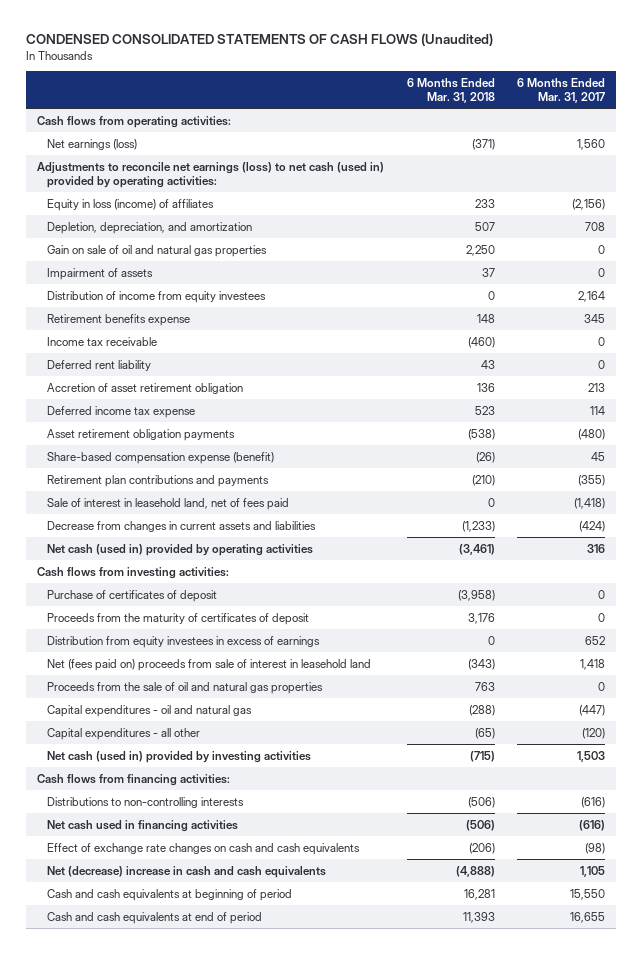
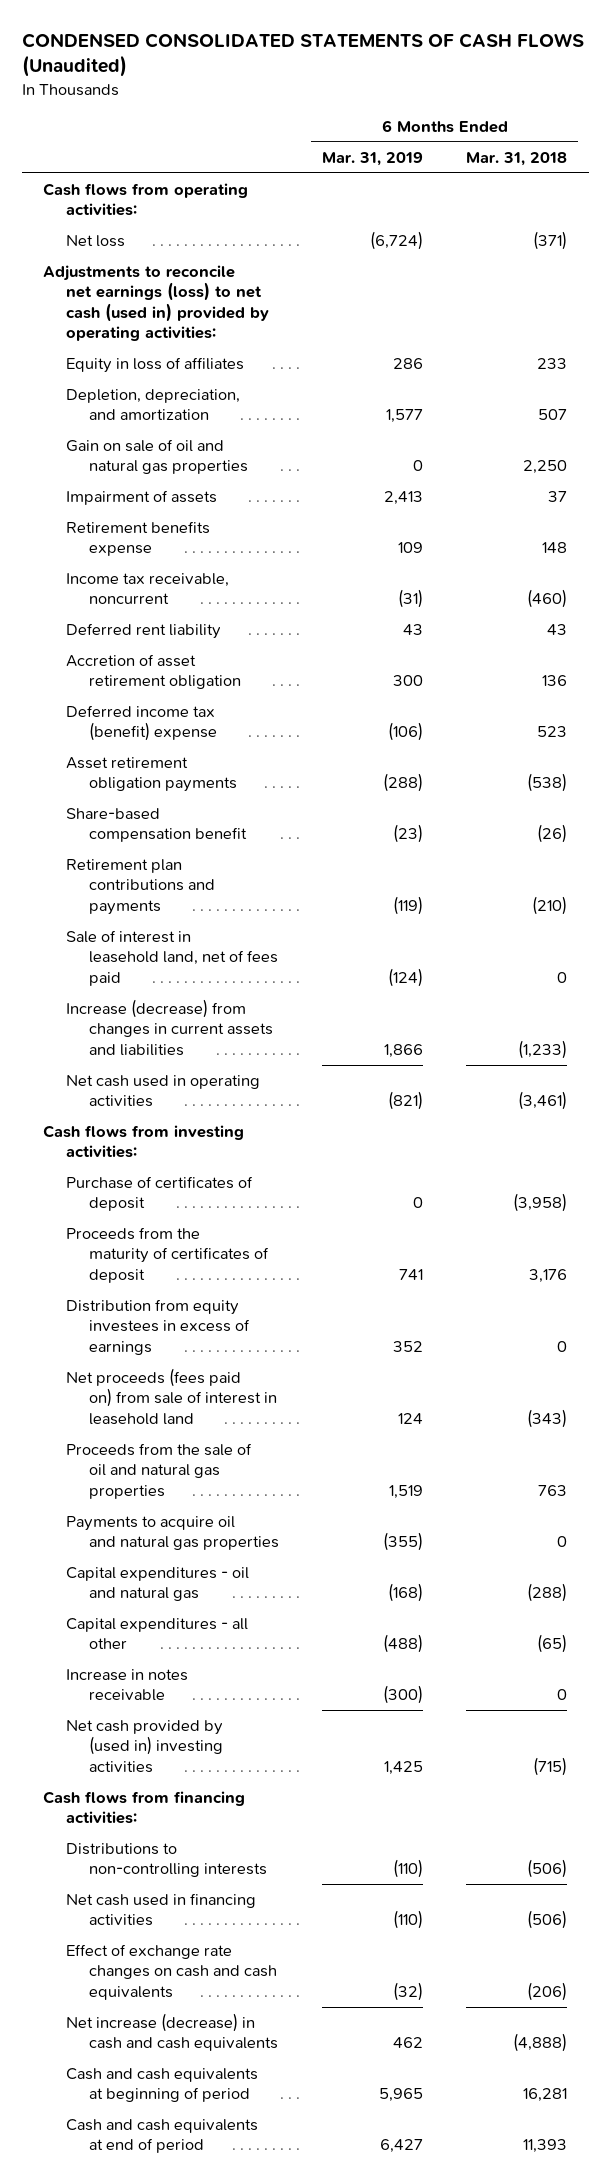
- | 6 Months Ended Mar. 31, 2018 | 6 Months Ended Mar. 31, 2017
+ | 6 Months Ended Mar. 31, 2019 | 6 Months Ended Mar. 31, 2018
- Net earnings (loss) | (371) | 1,560
+ Net loss | (6,724) | (371)
- Equity in loss (income) of affiliates | 233 | (2,156)
+ Equity in loss of affiliates | 286 | 233
- Distribution of income from equity investees | 0 | 2,164
- Income tax receivable | (460) | 0
+ Income tax receivable, noncurrent | (31) | (460)
- Deferred income tax expense | 523 | 114
+ Deferred income tax (benefit) expense | (106) | 523
- Share-based compensation expense (benefit) | (26) | 45
+ Share-based compensation benefit | (23) | (26)
- Decrease from changes in current assets and liabilities | (1,233) | (424)
- Net cash (used in) provided by operating activities | (3,461) | 316
+ Increase (decrease) from changes in current assets and liabilities | 1,866 | (1,233)
+ Net cash used in operating activities | (821) | (3,461)
- Net (fees paid on) proceeds from sale of interest in leasehold land | (343) | 1,418
+ Net proceeds (fees paid on) from sale of interest in leasehold land | 124 | (343)
+ Payments to acquire oil and natural gas properties | (355) | 0
- Net cash (used in) provided by investing activities | (715) | 1,503
+ Increase in notes receivable | (300) | 0
+ Net cash provided by (used in) investing activities | 1,425 | (715)
- Net (decrease) increase in cash and cash equivalents | (4,888) | 1,105
+ Net increase (decrease) in cash and cash equivalents | 462 | (4,888)

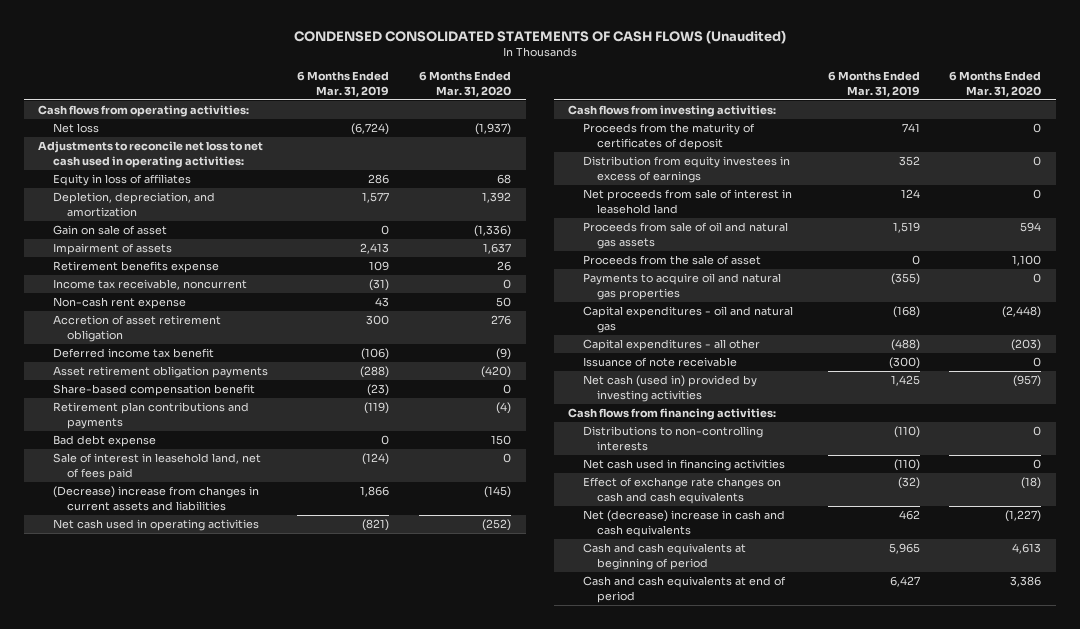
- | 6 Months Ended Mar. 31, 2019 | 6 Months Ended Mar. 31, 2018
+ | 6 Months Ended Mar. 31, 2019 | 6 Months Ended Mar. 31, 2020
- Adjustments to reconcile net earnings (loss) to net cash (used in) provided by operating activities:
+ Adjustments to reconcile net loss to net cash used in operating activities:
- Gain on sale of oil and natural gas properties | 0 | 2,250
+ Gain on sale of asset | 0 | (1,336)
- Deferred rent liability | 43 | 43
+ Non-cash rent expense | 43 | 50
- Deferred income tax (benefit) expense | (106) | 523
+ Deferred income tax benefit | (106) | (9)
+ Bad debt expense | 0 | 150
- Increase (decrease) from changes in current assets and liabilities | 1,866 | (1,233)
+ (Decrease) increase from changes in current assets and liabilities | 1,866 | (145)
- Purchase of certificates of deposit | 0 | (3,958)
- Net proceeds (fees paid on) from sale of interest in leasehold land | 124 | (343)
- Proceeds from the sale of oil and natural gas properties | 1,519 | 763
+ Net proceeds from sale of interest in leasehold land | 124 | 0
+ Proceeds from sale of oil and natural gas assets | 1,519 | 594
+ Proceeds from the sale of asset | 0 | 1,100
- Increase in notes receivable | (300) | 0
- Net cash provided by (used in) investing activities | 1,425 | (715)
+ Issuance of note receivable | (300) | 0
+ Net cash (used in) provided by investing activities | 1,425 | (957)
- Net increase (decrease) in cash and cash equivalents | 462 | (4,888)
+ Net (decrease) increase in cash and cash equivalents | 462 | (1,227)

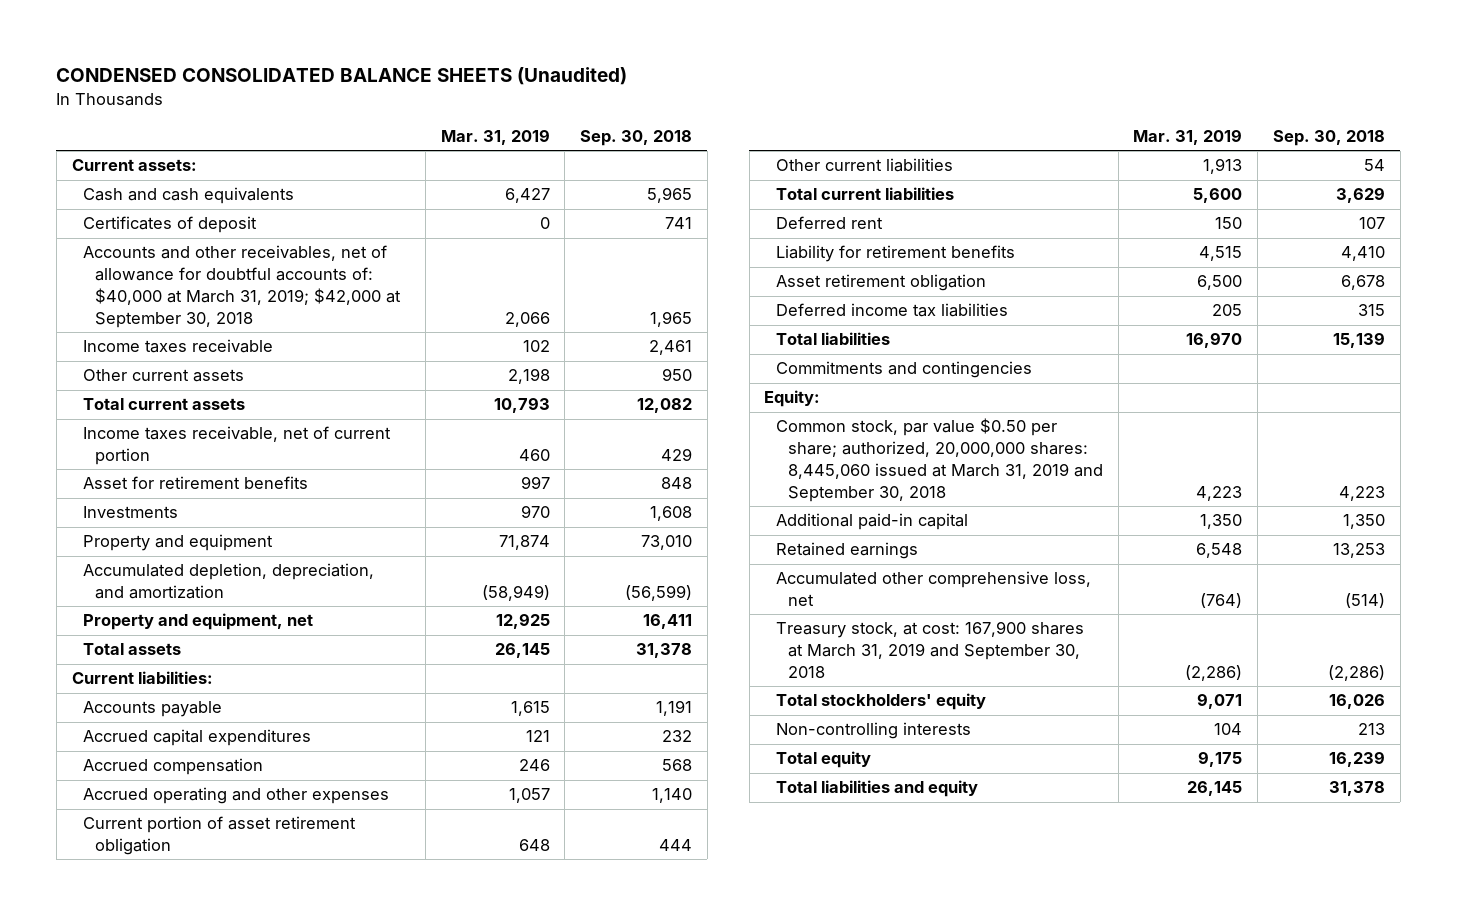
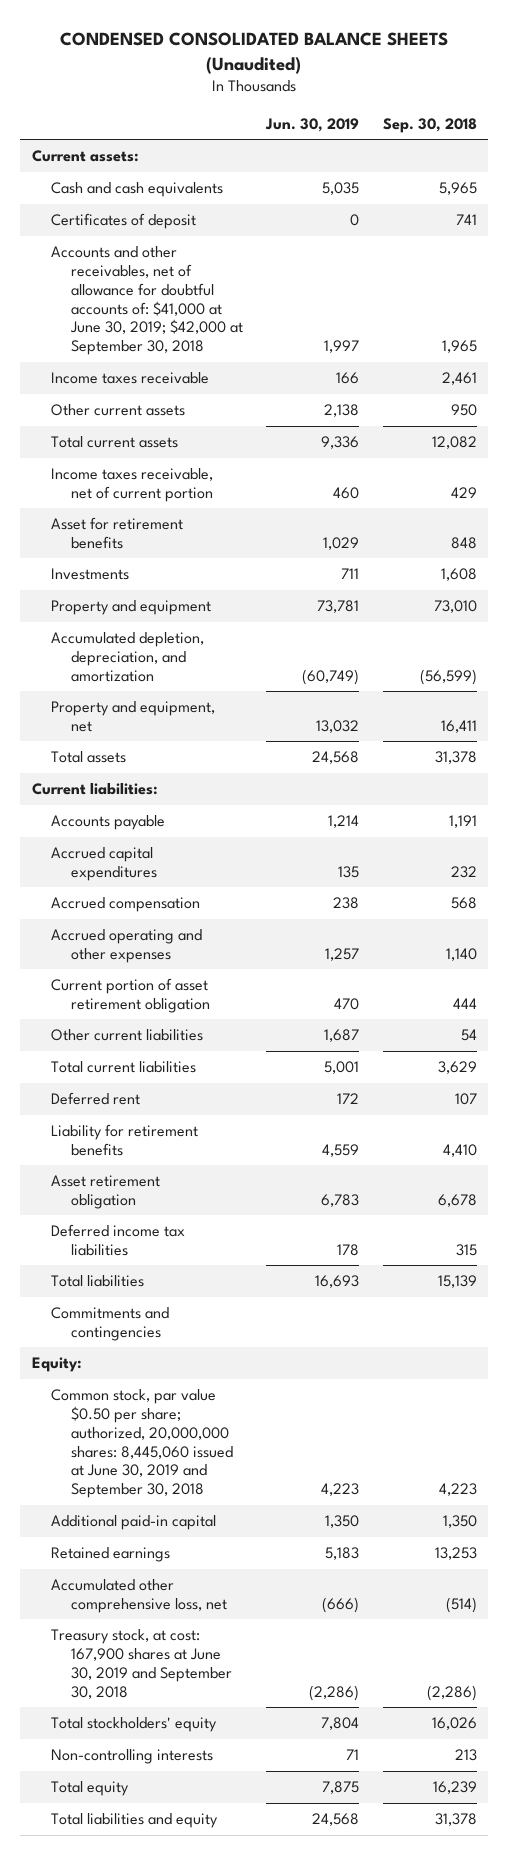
- | Mar. 31, 2019 | Sep. 30, 2018
+ | Jun. 30, 2019 | Sep. 30, 2018
- Accounts and other receivables, net of allowance for doubtful accounts of: $40,000 at March 31, 2019; $42,000 at September 30, 2018 | 2,066 | 1,965
+ Accounts and other receivables, net of allowance for doubtful accounts of: $41,000 at June 30, 2019; $42,000 at September 30, 2018 | 1,997 | 1,965
- Common stock, par value $0.50 per share; authorized, 20,000,000 shares: 8,445,060 issued at March 31, 2019 and September 30, 2018 | 4,223 | 4,223
+ Common stock, par value $0.50 per share; authorized, 20,000,000 shares: 8,445,060 issued at June 30, 2019 and September 30, 2018 | 4,223 | 4,223
- Treasury stock, at cost: 167,900 shares at March 31, 2019 and September 30, 2018 | (2,286) | (2,286)
+ Treasury stock, at cost: 167,900 shares at June 30, 2019 and September 30, 2018 | (2,286) | (2,286)

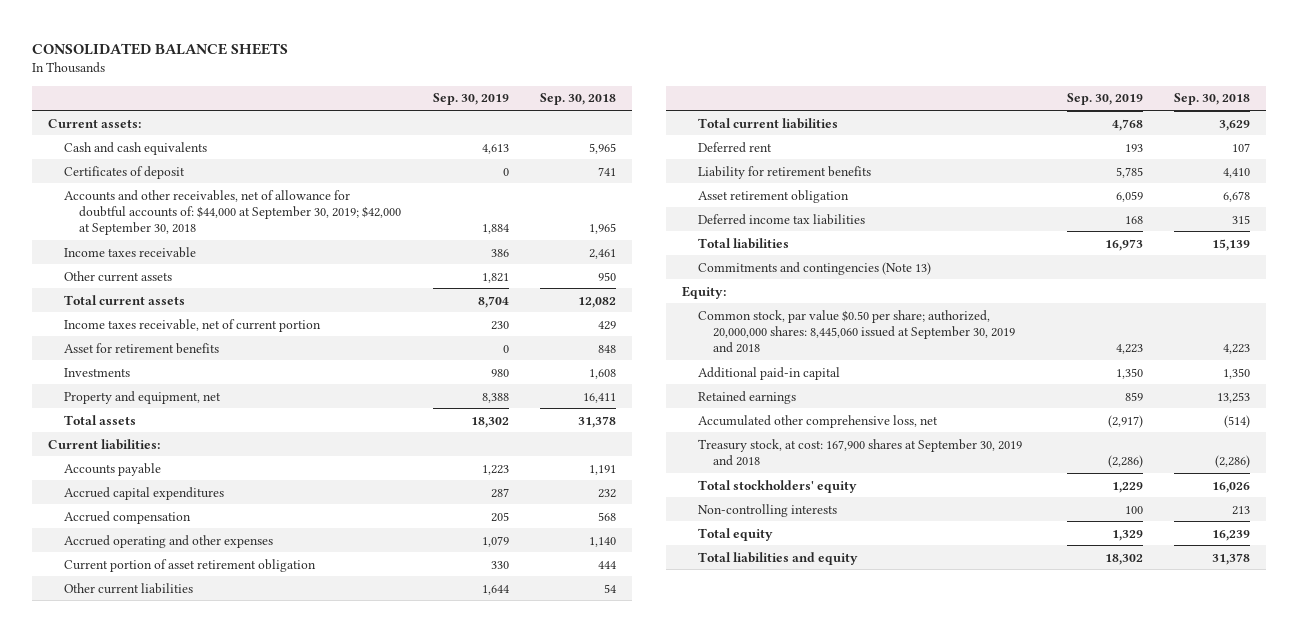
- CONDENSED CONSOLIDATED BALANCE SHEETS (Unaudited)
+ CONSOLIDATED BALANCE SHEETS
- | Jun. 30, 2019 | Sep. 30, 2018
+ | Sep. 30, 2019 | Sep. 30, 2018
- Accounts and other receivables, net of allowance for doubtful accounts of: $41,000 at June 30, 2019; $42,000 at September 30, 2018 | 1,997 | 1,965
+ Accounts and other receivables, net of allowance for doubtful accounts of: $44,000 at September 30, 2019; $42,000 at September 30, 2018 | 1,884 | 1,965
- Property and equipment | 73,781 | 73,010
- Accumulated depletion, depreciation, and amortization | (60,749) | (56,599)
- Commitments and contingencies
+ Commitments and contingencies (Note 13)
- Common stock, par value $0.50 per share; authorized, 20,000,000 shares: 8,445,060 issued at June 30, 2019 and September 30, 2018 | 4,223 | 4,223
+ Common stock, par value $0.50 per share; authorized, 20,000,000 shares: 8,445,060 issued at September 30, 2019 and 2018 | 4,223 | 4,223
- Treasury stock, at cost: 167,900 shares at June 30, 2019 and September 30, 2018 | (2,286) | (2,286)
+ Treasury stock, at cost: 167,900 shares at September 30, 2019 and 2018 | (2,286) | (2,286)

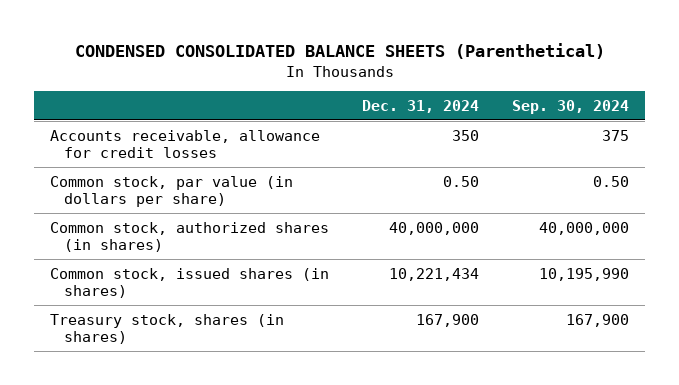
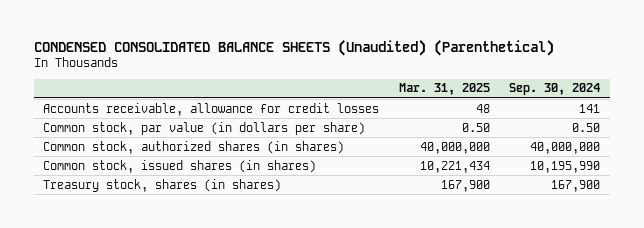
- CONDENSED CONSOLIDATED BALANCE SHEETS (Parenthetical)
+ CONDENSED CONSOLIDATED BALANCE SHEETS (Unaudited) (Parenthetical)
- | Dec. 31, 2024 | Sep. 30, 2024
+ | Mar. 31, 2025 | Sep. 30, 2024
- Accounts receivable, allowance for credit losses | 350 | 375
+ Accounts receivable, allowance for credit losses | 48 | 141

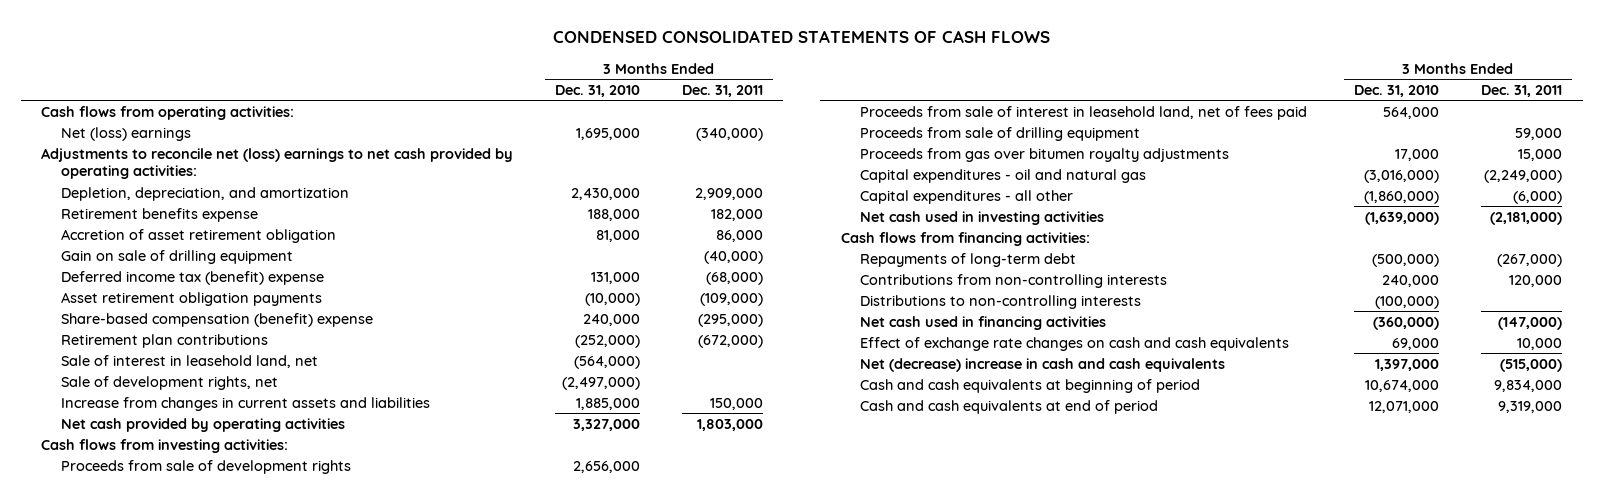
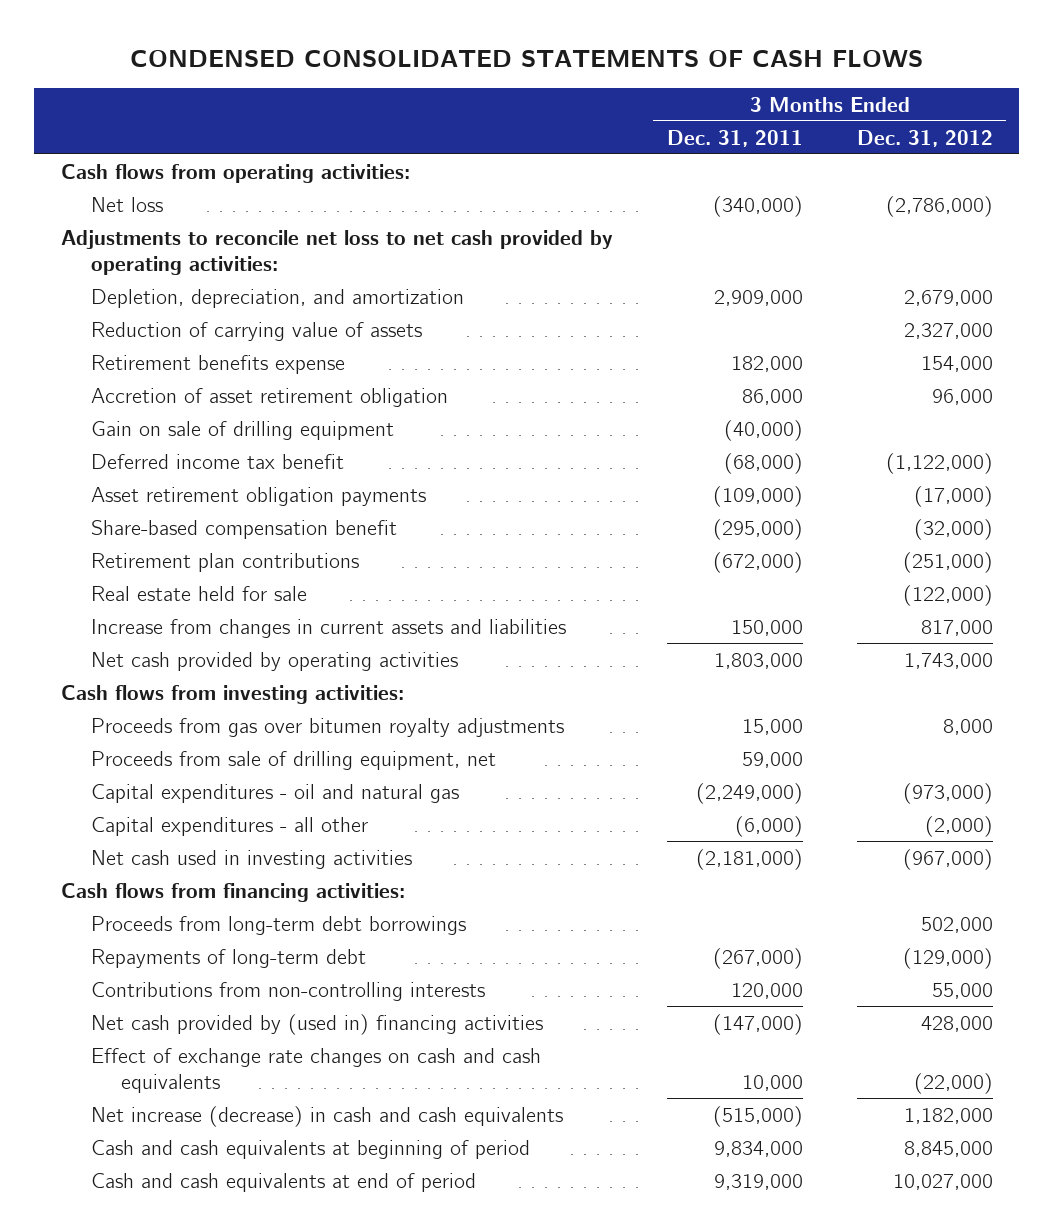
- | 3 Months Ended Dec. 31, 2010 | 3 Months Ended Dec. 31, 2011
+ | 3 Months Ended Dec. 31, 2011 | 3 Months Ended Dec. 31, 2012
- Net (loss) earnings | 1,695,000 | (340,000)
- Adjustments to reconcile net (loss) earnings to net cash provided by operating activities:
+ Net loss | (340,000) | (2,786,000)
+ Adjustments to reconcile net loss to net cash provided by operating activities:
+ Reduction of carrying value of assets | | 2,327,000
- Deferred income tax (benefit) expense | 131,000 | (68,000)
+ Deferred income tax benefit | (68,000) | (1,122,000)
- Share-based compensation (benefit) expense | 240,000 | (295,000)
+ Share-based compensation benefit | (295,000) | (32,000)
- Sale of interest in leasehold land, net | (564,000) |
- Sale of development rights, net | (2,497,000) |
+ Real estate held for sale | | (122,000)
- Proceeds from sale of development rights | 2,656,000 |
- Proceeds from sale of interest in leasehold land, net of fees paid | 564,000 |
- Proceeds from sale of drilling equipment | | 59,000
+ Proceeds from sale of drilling equipment, net | 59,000 |
+ Proceeds from long-term debt borrowings | | 502,000
- Distributions to non-controlling interests | (100,000) |
- Net cash used in financing activities | (360,000) | (147,000)
+ Net cash provided by (used in) financing activities | (147,000) | 428,000
- Net (decrease) increase in cash and cash equivalents | 1,397,000 | (515,000)
+ Net increase (decrease) in cash and cash equivalents | (515,000) | 1,182,000

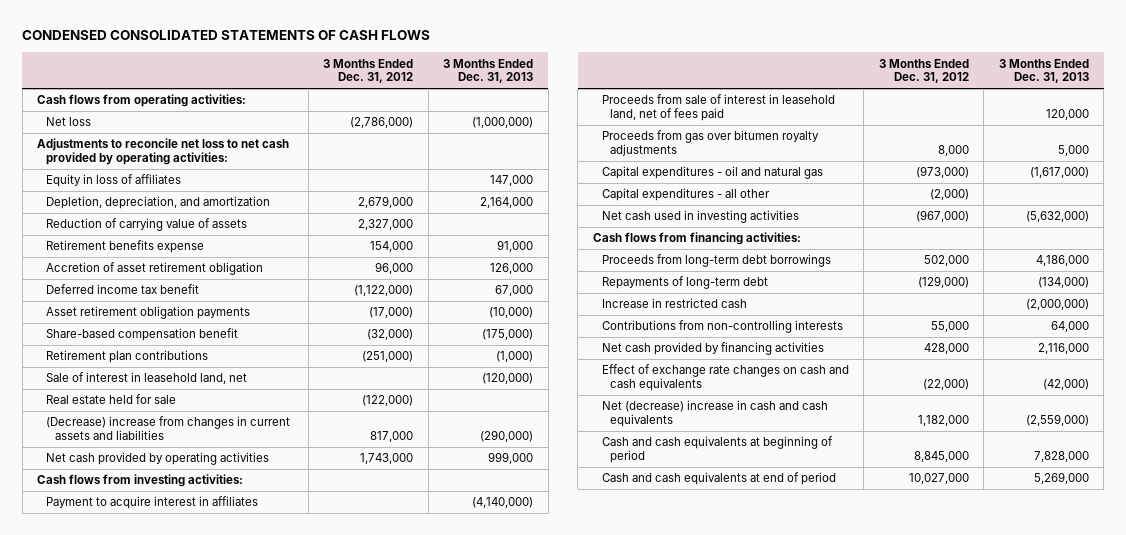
- | 3 Months Ended Dec. 31, 2011 | 3 Months Ended Dec. 31, 2012
+ | 3 Months Ended Dec. 31, 2012 | 3 Months Ended Dec. 31, 2013
+ Equity in loss of affiliates | | 147,000
- Gain on sale of drilling equipment | (40,000) |
+ Sale of interest in leasehold land, net | | (120,000)
- Increase from changes in current assets and liabilities | 150,000 | 817,000
+ (Decrease) increase from changes in current assets and liabilities | 817,000 | (290,000)
+ Payment to acquire interest in affiliates | | (4,140,000)
+ Proceeds from sale of interest in leasehold land, net of fees paid | | 120,000
- Proceeds from sale of drilling equipment, net | 59,000 |
+ Increase in restricted cash | | (2,000,000)
- Net cash provided by (used in) financing activities | (147,000) | 428,000
+ Net cash provided by financing activities | 428,000 | 2,116,000
- Net increase (decrease) in cash and cash equivalents | (515,000) | 1,182,000
+ Net (decrease) increase in cash and cash equivalents | 1,182,000 | (2,559,000)

